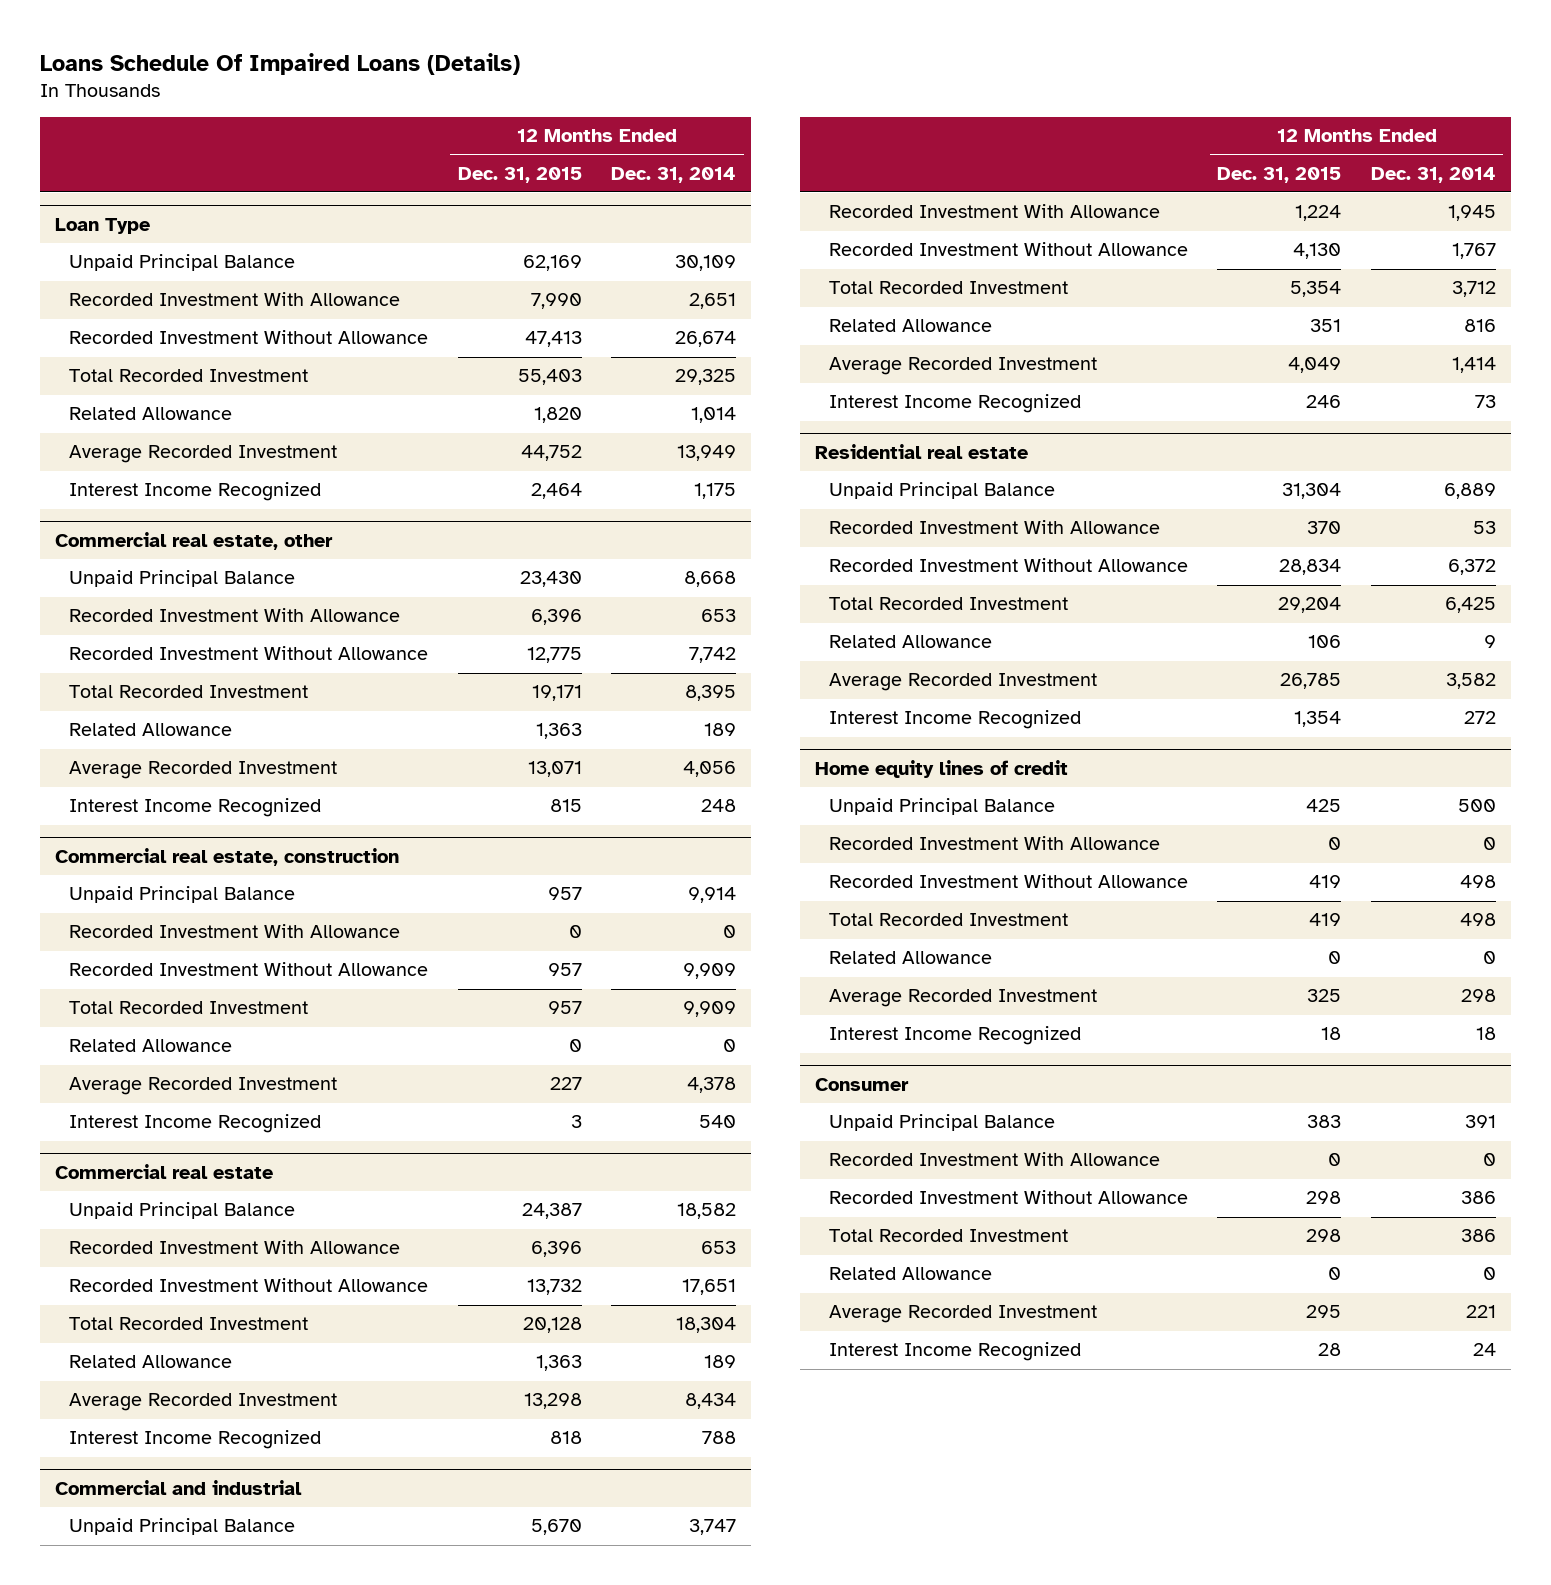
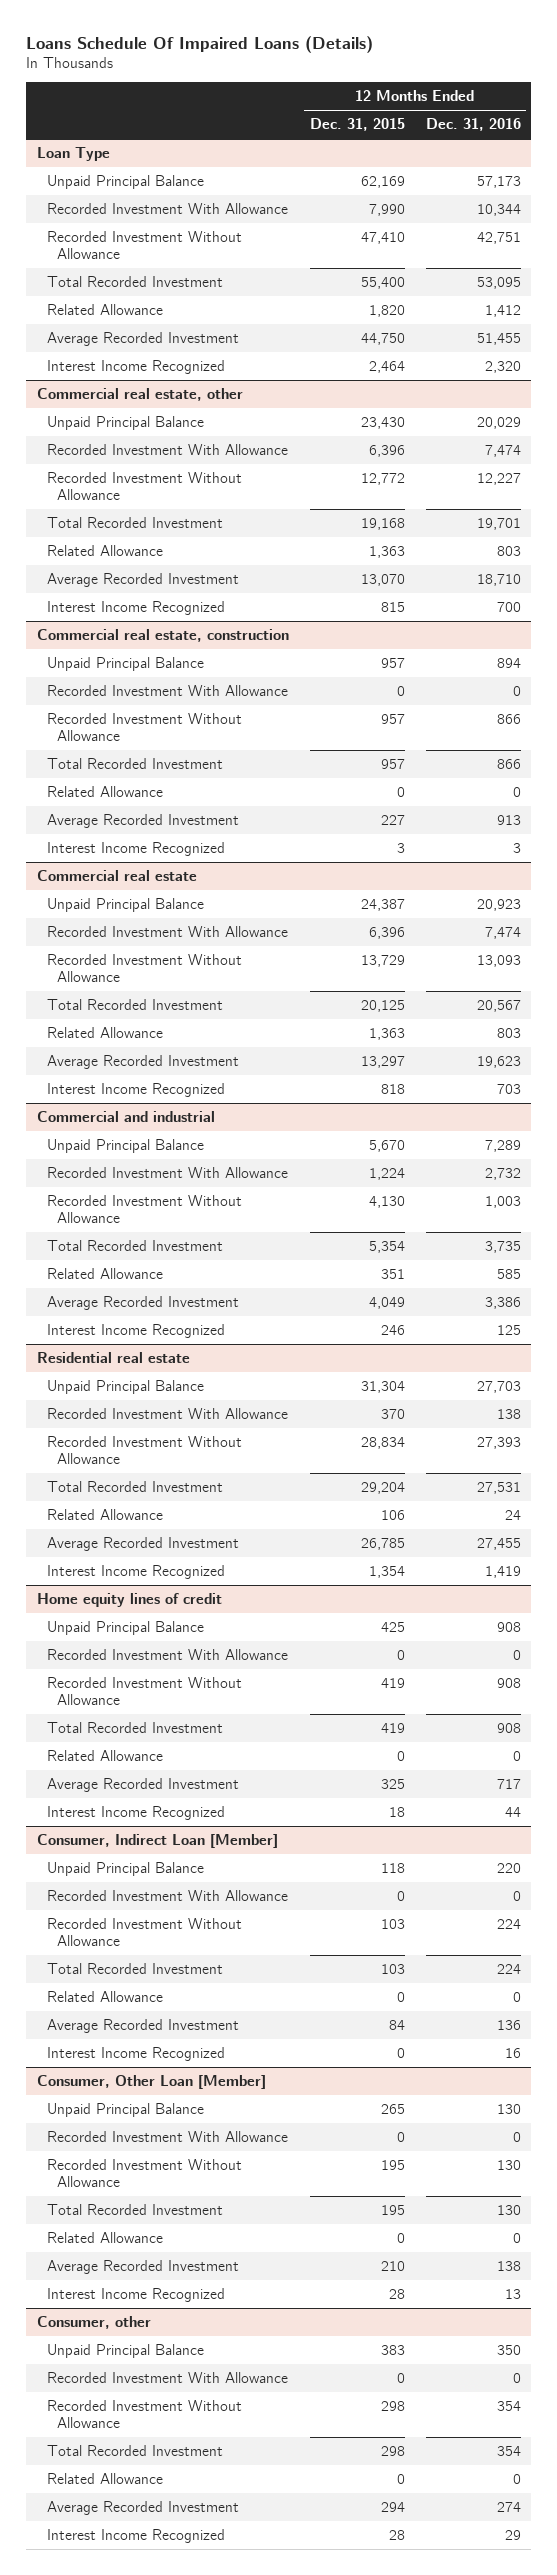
- | 12 Months Ended Dec. 31, 2015 | 12 Months Ended Dec. 31, 2014
+ | 12 Months Ended Dec. 31, 2015 | 12 Months Ended Dec. 31, 2016
@ Loan Type
- Recorded Investment Without Allowance | 47,413 | 26,674
- Total Recorded Investment | 55,403 | 29,325
+ Recorded Investment Without Allowance | 47,410 | 42,751
+ Total Recorded Investment | 55,400 | 53,095
- Average Recorded Investment | 44,752 | 13,949
+ Average Recorded Investment | 44,750 | 51,455
@ Commercial real estate, other
- Recorded Investment Without Allowance | 12,775 | 7,742
- Total Recorded Investment | 19,171 | 8,395
+ Recorded Investment Without Allowance | 12,772 | 12,227
+ Total Recorded Investment | 19,168 | 19,701
- Average Recorded Investment | 13,071 | 4,056
+ Average Recorded Investment | 13,070 | 18,710
@ Commercial real estate
- Recorded Investment Without Allowance | 13,732 | 17,651
- Total Recorded Investment | 20,128 | 18,304
+ Recorded Investment Without Allowance | 13,729 | 13,093
+ Total Recorded Investment | 20,125 | 20,567
- Average Recorded Investment | 13,298 | 8,434
+ Average Recorded Investment | 13,297 | 19,623
- Consumer
+ Consumer, Indirect Loan [Member]
+ Unpaid Principal Balance | 118 | 220
+ Recorded Investment With Allowance | 0 | 0
+ Recorded Investment Without Allowance | 103 | 224
+ Total Recorded Investment | 103 | 224
+ Related Allowance | 0 | 0
+ Average Recorded Investment | 84 | 136
+ Interest Income Recognized | 0 | 16
+ Consumer, Other Loan [Member]
+ Unpaid Principal Balance | 265 | 130
+ Recorded Investment With Allowance | 0 | 0
+ Recorded Investment Without Allowance | 195 | 130
+ Total Recorded Investment | 195 | 130
+ Related Allowance | 0 | 0
+ Average Recorded Investment | 210 | 138
+ Interest Income Recognized | 28 | 13
+ Consumer, other
- Average Recorded Investment | 295 | 221
+ Average Recorded Investment | 294 | 274

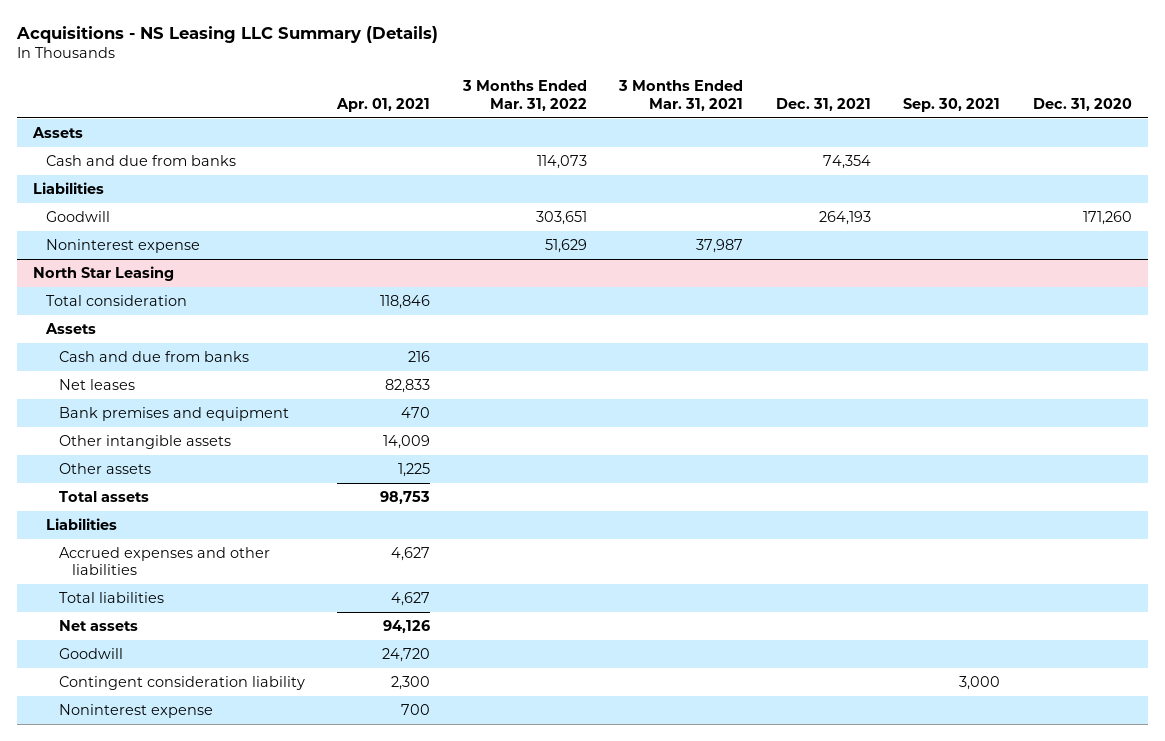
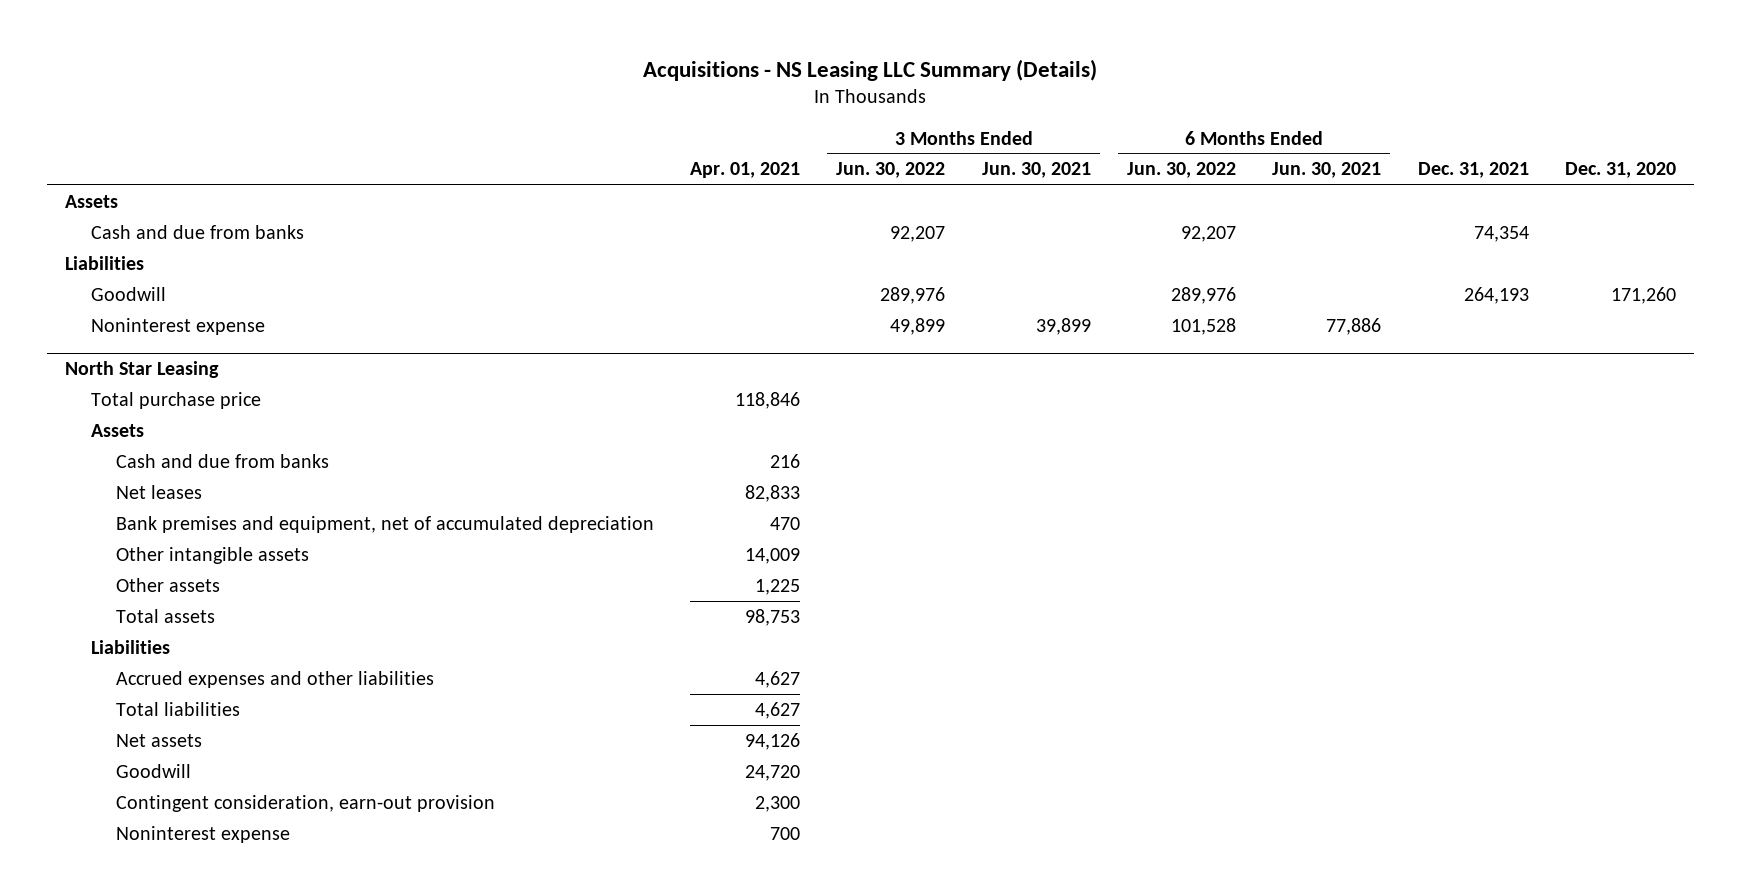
- | Apr. 01, 2021 | 3 Months Ended Mar. 31, 2022 | 3 Months Ended Mar. 31, 2021 | Dec. 31, 2021 | Sep. 30, 2021 | Dec. 31, 2020
+ | Apr. 01, 2021 | 3 Months Ended Jun. 30, 2022 | 3 Months Ended Jun. 30, 2021 | 6 Months Ended Jun. 30, 2022 | 6 Months Ended Jun. 30, 2021 | Dec. 31, 2021 | Dec. 31, 2020
@ North Star Leasing
- Total consideration | 118,846 | | | | |
+ Total purchase price | 118,846 | | | | | |
- Bank premises and equipment | 470 | | | | |
+ Bank premises and equipment, net of accumulated depreciation | 470 | | | | | |
- Contingent consideration liability | 2,300 | | | | 3,000 |
+ Contingent consideration, earn-out provision | 2,300 | | | | | |

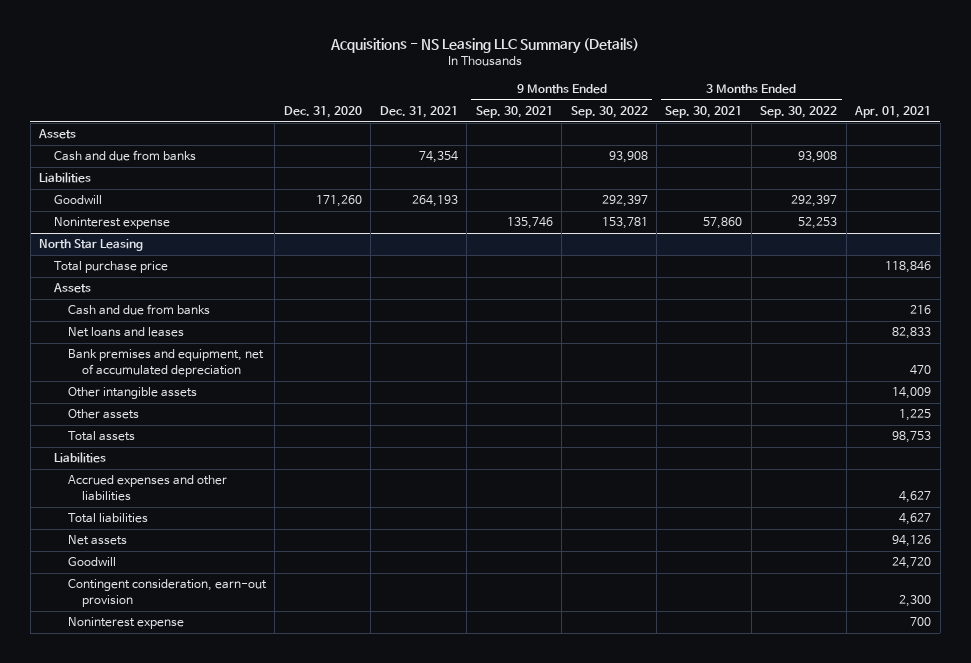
- | Apr. 01, 2021 | 3 Months Ended Jun. 30, 2022 | 3 Months Ended Jun. 30, 2021 | 6 Months Ended Jun. 30, 2022 | 6 Months Ended Jun. 30, 2021 | Dec. 31, 2021 | Dec. 31, 2020
+ | Dec. 31, 2020 | Dec. 31, 2021 | 9 Months Ended Sep. 30, 2021 | 9 Months Ended Sep. 30, 2022 | 3 Months Ended Sep. 30, 2021 | 3 Months Ended Sep. 30, 2022 | Apr. 01, 2021
@ North Star Leasing
- Net leases | 82,833 | | | | | |
+ Net loans and leases | | | | | | | 82,833

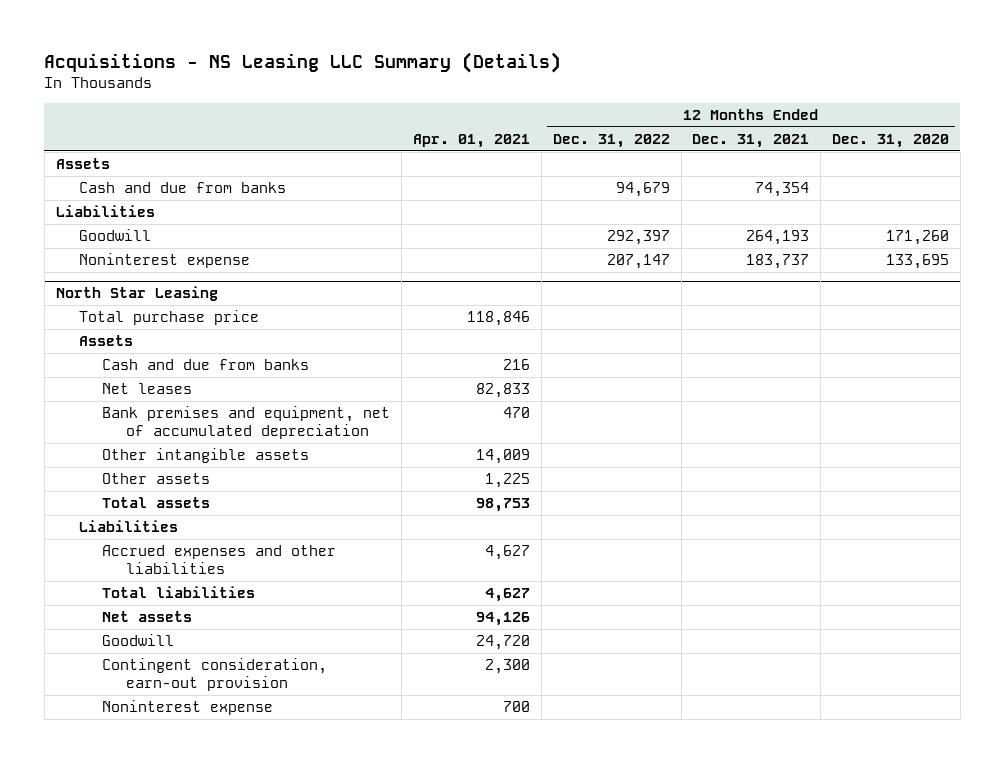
- | Dec. 31, 2020 | Dec. 31, 2021 | 9 Months Ended Sep. 30, 2021 | 9 Months Ended Sep. 30, 2022 | 3 Months Ended Sep. 30, 2021 | 3 Months Ended Sep. 30, 2022 | Apr. 01, 2021
+ | Apr. 01, 2021 | 12 Months Ended Dec. 31, 2022 | 12 Months Ended Dec. 31, 2021 | 12 Months Ended Dec. 31, 2020
@ North Star Leasing
- Net loans and leases | | | | | | | 82,833
+ Net leases | 82,833 | | |

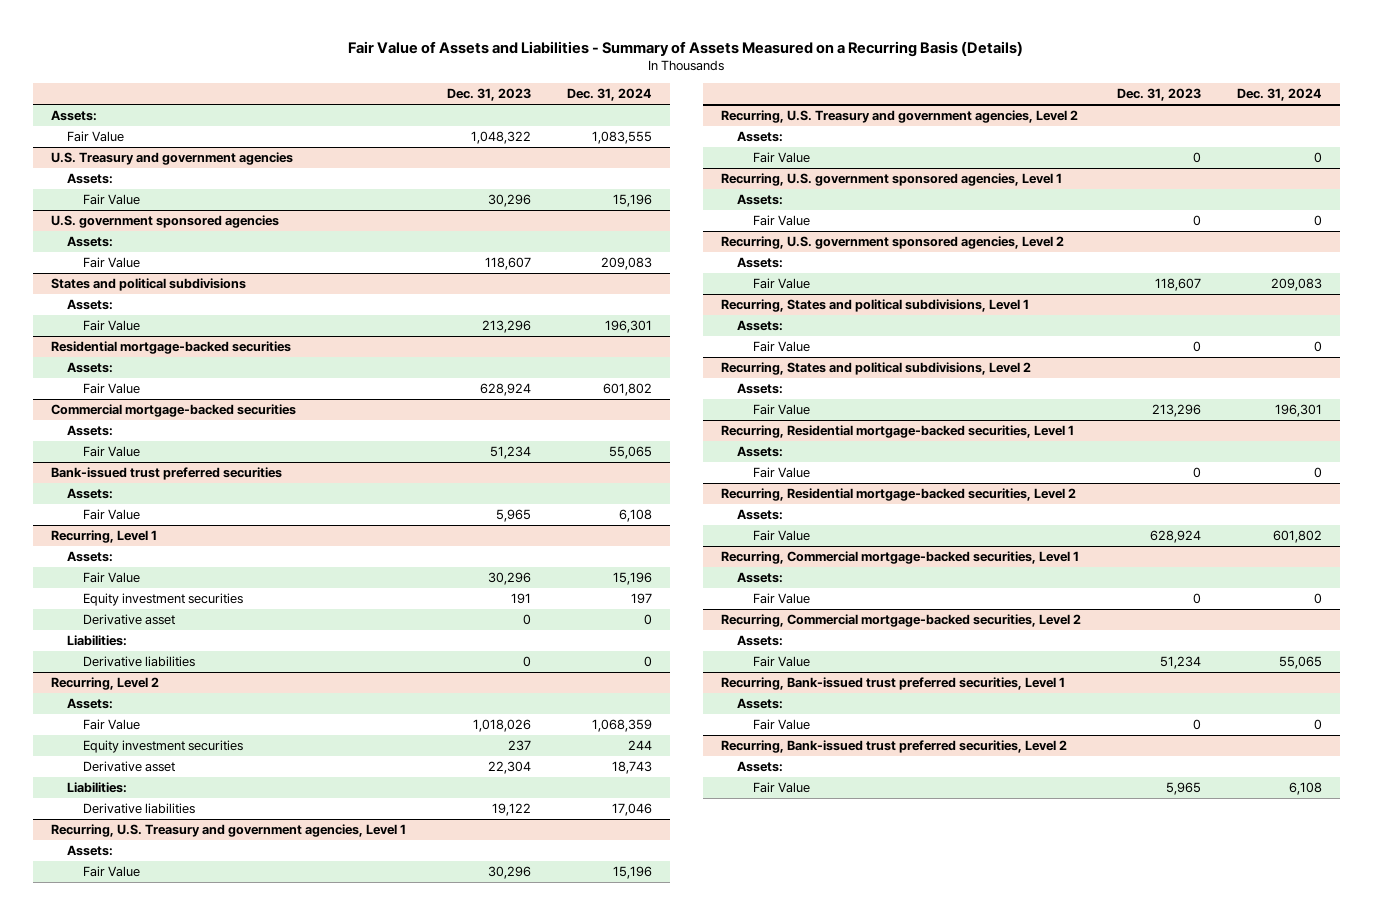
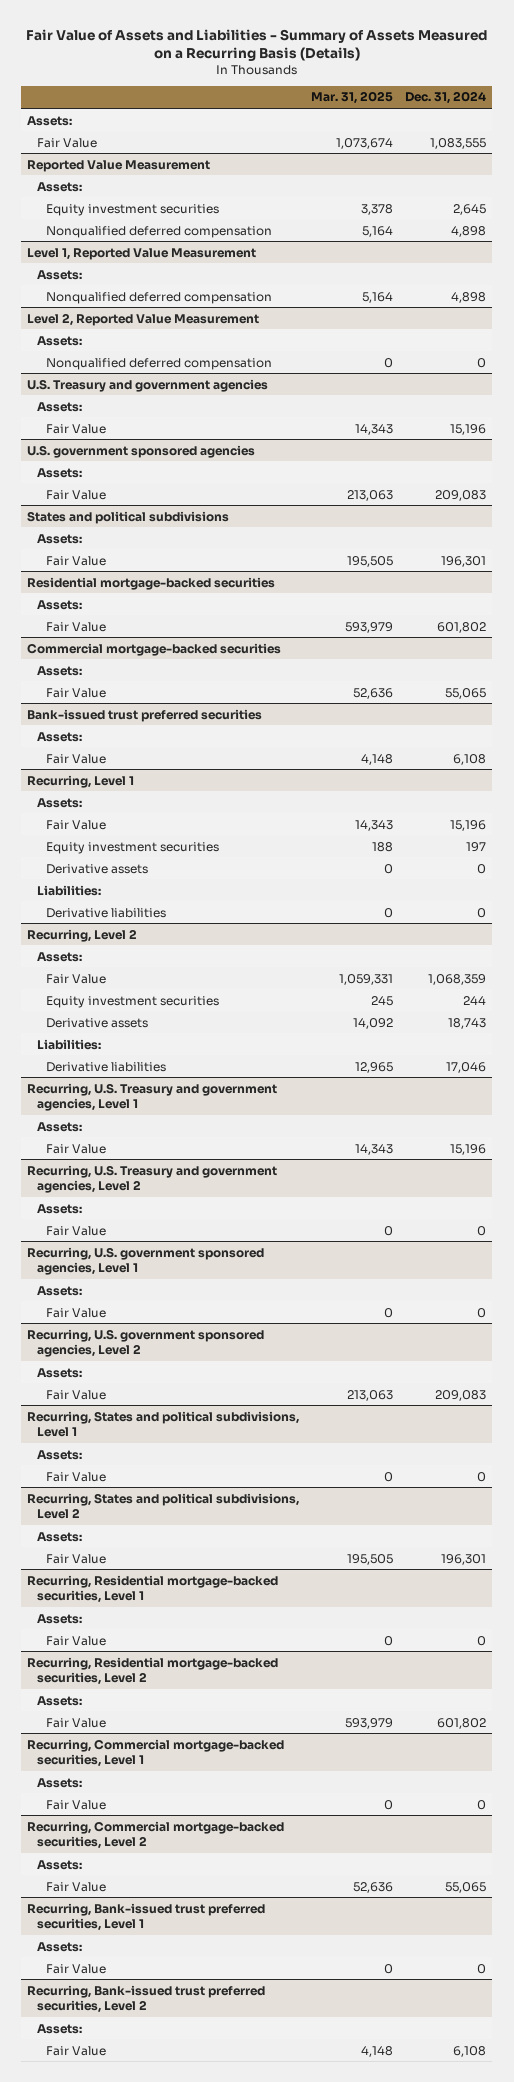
- | Dec. 31, 2023 | Dec. 31, 2024
+ | Mar. 31, 2025 | Dec. 31, 2024
+ Reported Value Measurement
+ Assets:
+ Equity investment securities | 3,378 | 2,645
+ Nonqualified deferred compensation | 5,164 | 4,898
+ Level 1, Reported Value Measurement
+ Assets:
+ Nonqualified deferred compensation | 5,164 | 4,898
+ Level 2, Reported Value Measurement
+ Assets:
+ Nonqualified deferred compensation | 0 | 0
@ Recurring, Level 1
- Derivative asset | 0 | 0
+ Derivative assets | 0 | 0
@ Recurring, Level 2
- Derivative asset | 22,304 | 18,743
+ Derivative assets | 14,092 | 18,743

